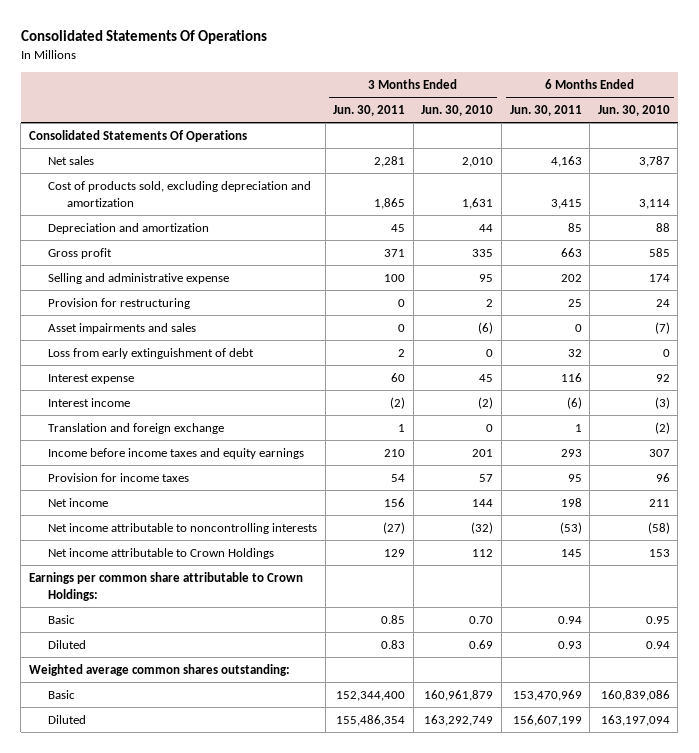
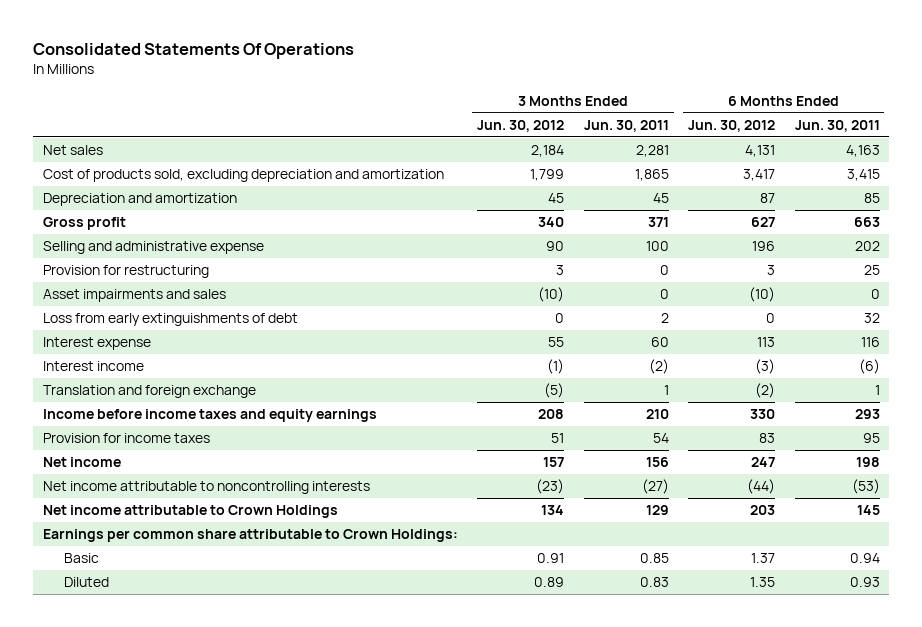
- | 3 Months Ended Jun. 30, 2011 | 3 Months Ended Jun. 30, 2010 | 6 Months Ended Jun. 30, 2011 | 6 Months Ended Jun. 30, 2010
+ | 3 Months Ended Jun. 30, 2012 | 3 Months Ended Jun. 30, 2011 | 6 Months Ended Jun. 30, 2012 | 6 Months Ended Jun. 30, 2011
- Consolidated Statements Of Operations
- Loss from early extinguishment of debt | 2 | 0 | 32 | 0
+ Loss from early extinguishments of debt | 0 | 2 | 0 | 32
- Weighted average common shares outstanding:
- Basic | 152,344,400 | 160,961,879 | 153,470,969 | 160,839,086
- Diluted | 155,486,354 | 163,292,749 | 156,607,199 | 163,197,094

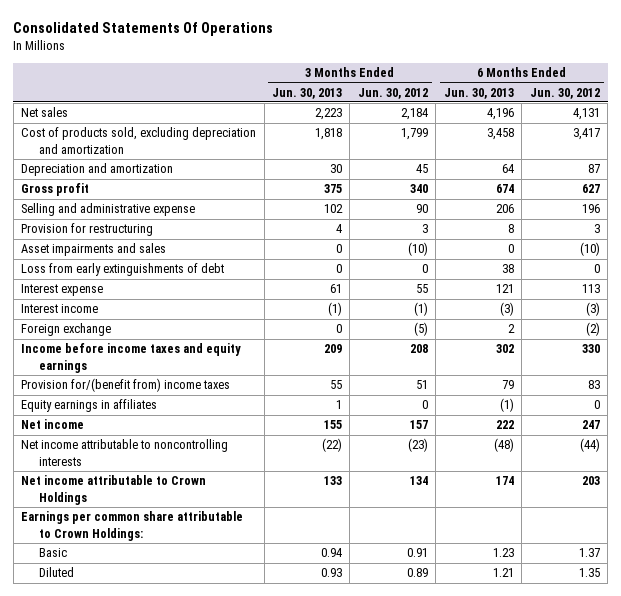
- | 3 Months Ended Jun. 30, 2012 | 3 Months Ended Jun. 30, 2011 | 6 Months Ended Jun. 30, 2012 | 6 Months Ended Jun. 30, 2011
+ | 3 Months Ended Jun. 30, 2013 | 3 Months Ended Jun. 30, 2012 | 6 Months Ended Jun. 30, 2013 | 6 Months Ended Jun. 30, 2012
- Translation and foreign exchange | (5) | 1 | (2) | 1
+ Foreign exchange | 0 | (5) | 2 | (2)
- Provision for income taxes | 51 | 54 | 83 | 95
+ Provision for/(benefit from) income taxes | 55 | 51 | 79 | 83
+ Equity earnings in affiliates | 1 | 0 | (1) | 0

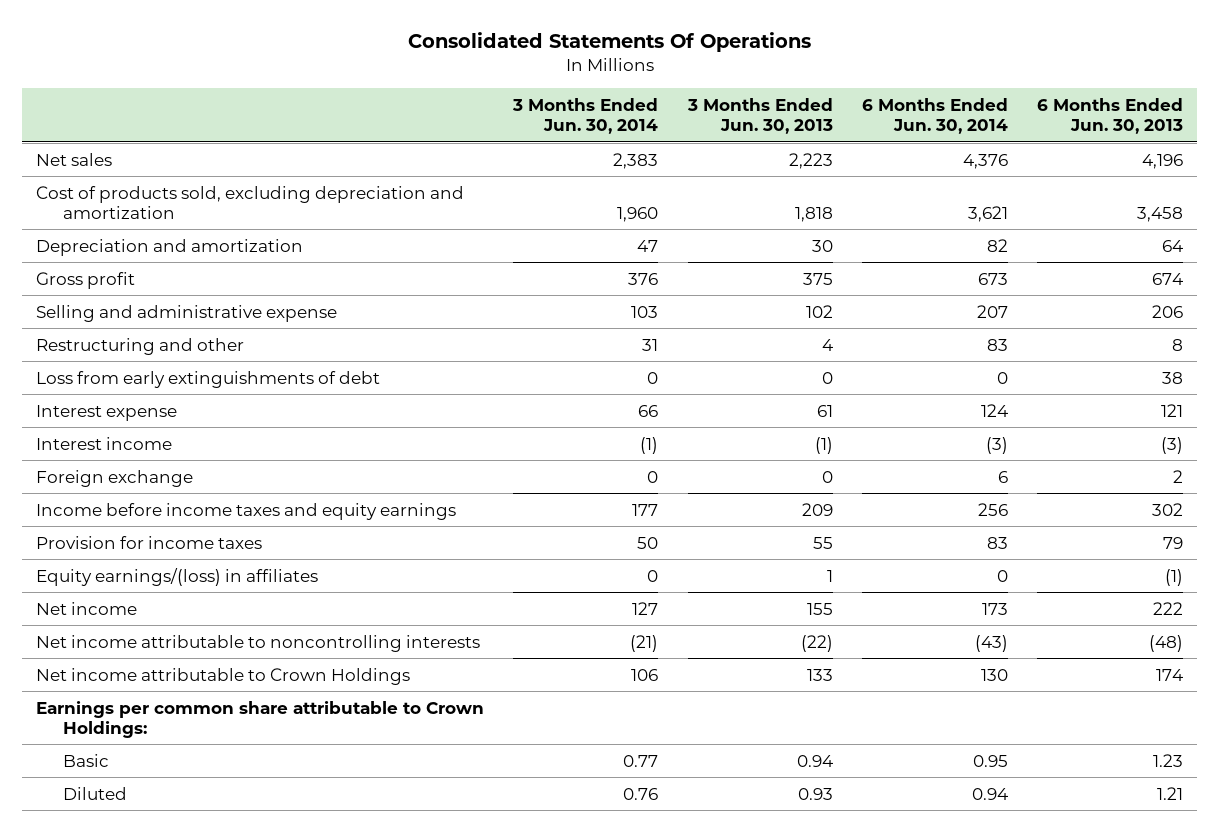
- | 3 Months Ended Jun. 30, 2013 | 3 Months Ended Jun. 30, 2012 | 6 Months Ended Jun. 30, 2013 | 6 Months Ended Jun. 30, 2012
+ | 3 Months Ended Jun. 30, 2014 | 3 Months Ended Jun. 30, 2013 | 6 Months Ended Jun. 30, 2014 | 6 Months Ended Jun. 30, 2013
- Provision for restructuring | 4 | 3 | 8 | 3
- Asset impairments and sales | 0 | (10) | 0 | (10)
+ Restructuring and other | 31 | 4 | 83 | 8
- Provision for/(benefit from) income taxes | 55 | 51 | 79 | 83
- Equity earnings in affiliates | 1 | 0 | (1) | 0
+ Provision for income taxes | 50 | 55 | 83 | 79
+ Equity earnings/(loss) in affiliates | 0 | 1 | 0 | (1)

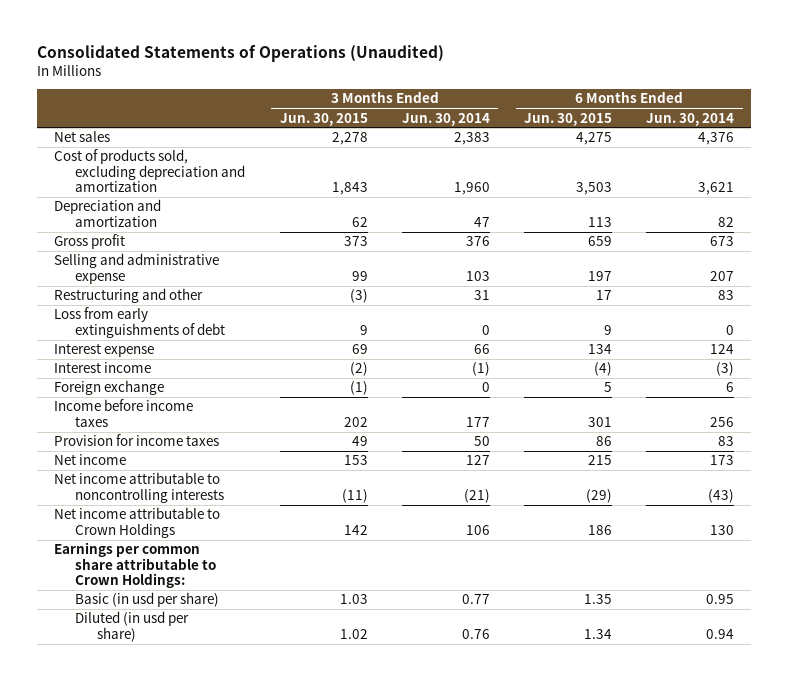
- Consolidated Statements Of Operations
+ Consolidated Statements of Operations (Unaudited)
- | 3 Months Ended Jun. 30, 2014 | 3 Months Ended Jun. 30, 2013 | 6 Months Ended Jun. 30, 2014 | 6 Months Ended Jun. 30, 2013
+ | 3 Months Ended Jun. 30, 2015 | 3 Months Ended Jun. 30, 2014 | 6 Months Ended Jun. 30, 2015 | 6 Months Ended Jun. 30, 2014
- Income before income taxes and equity earnings | 177 | 209 | 256 | 302
+ Income before income taxes | 202 | 177 | 301 | 256
- Equity earnings/(loss) in affiliates | 0 | 1 | 0 | (1)
- Basic | 0.77 | 0.94 | 0.95 | 1.23
- Diluted | 0.76 | 0.93 | 0.94 | 1.21
+ Basic (in usd per share) | 1.03 | 0.77 | 1.35 | 0.95
+ Diluted (in usd per share) | 1.02 | 0.76 | 1.34 | 0.94

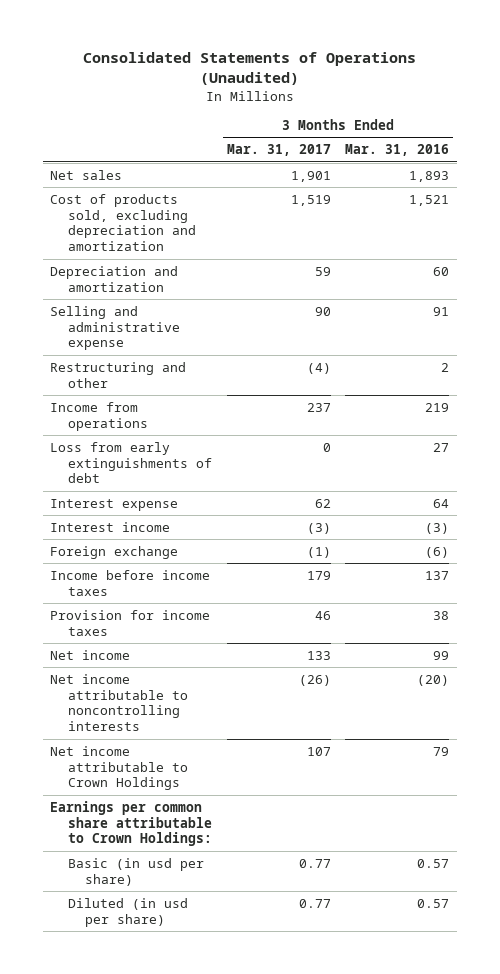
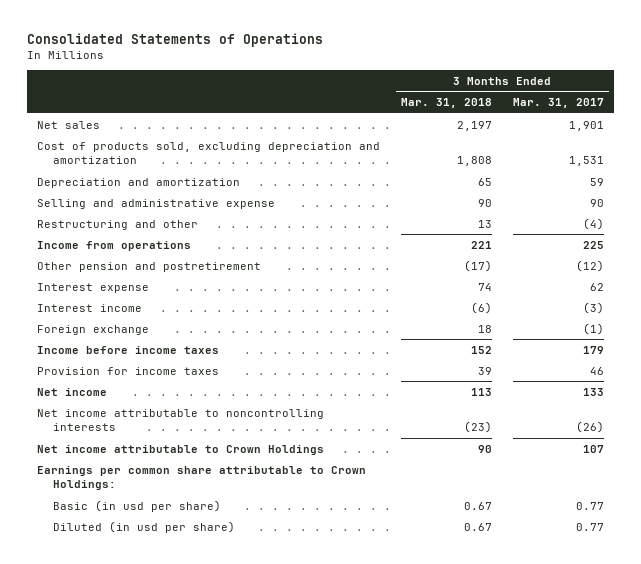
- Consolidated Statements of Operations (Unaudited)
+ Consolidated Statements of Operations
- | 3 Months Ended Mar. 31, 2017 | 3 Months Ended Mar. 31, 2016
+ | 3 Months Ended Mar. 31, 2018 | 3 Months Ended Mar. 31, 2017
- Cost of products sold, excluding depreciation and amortization | 1,519 | 1,521
+ Cost of products sold, excluding depreciation and amortization | 1,808 | 1,531
- Income from operations | 237 | 219
- Loss from early extinguishments of debt | 0 | 27
+ Income from operations | 221 | 225
+ Other pension and postretirement | (17) | (12)

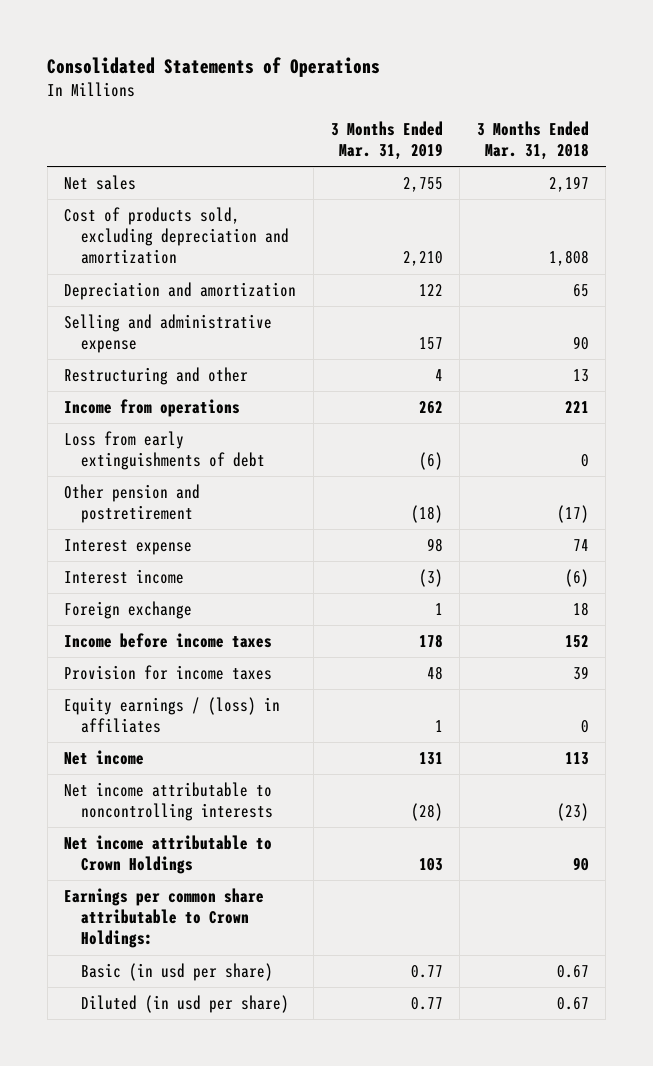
- | 3 Months Ended Mar. 31, 2018 | 3 Months Ended Mar. 31, 2017
+ | 3 Months Ended Mar. 31, 2019 | 3 Months Ended Mar. 31, 2018
+ Loss from early extinguishments of debt | (6) | 0
+ Equity earnings / (loss) in affiliates | 1 | 0

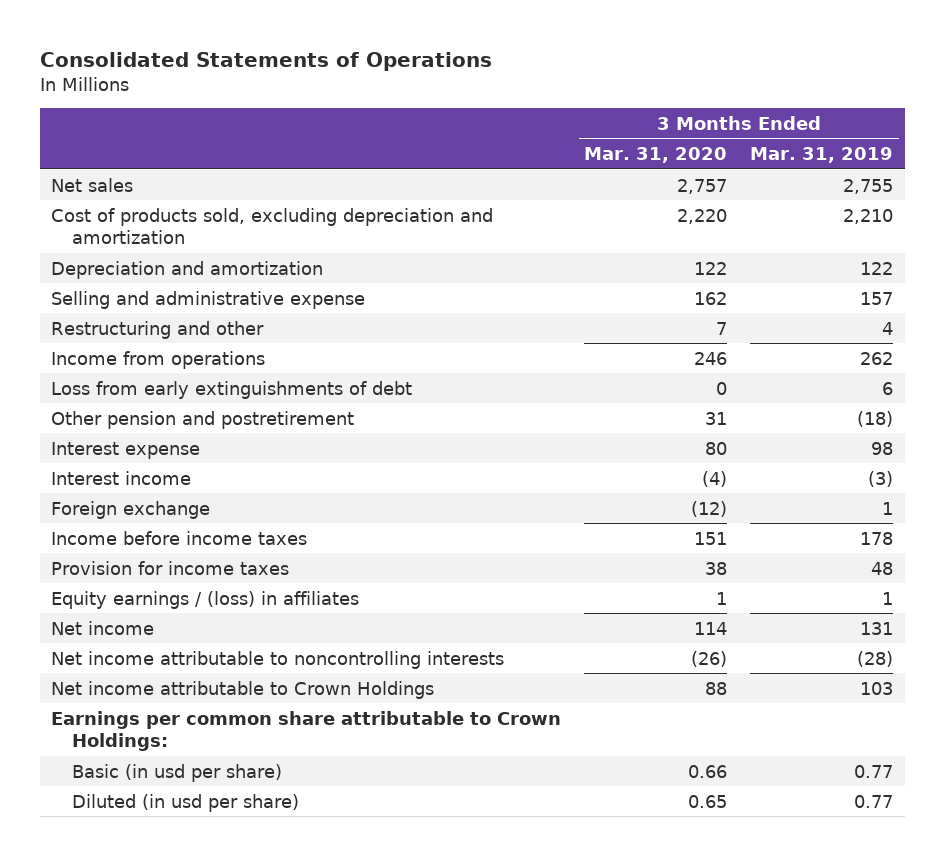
- | 3 Months Ended Mar. 31, 2019 | 3 Months Ended Mar. 31, 2018
+ | 3 Months Ended Mar. 31, 2020 | 3 Months Ended Mar. 31, 2019
- Loss from early extinguishments of debt | (6) | 0
+ Loss from early extinguishments of debt | 0 | 6

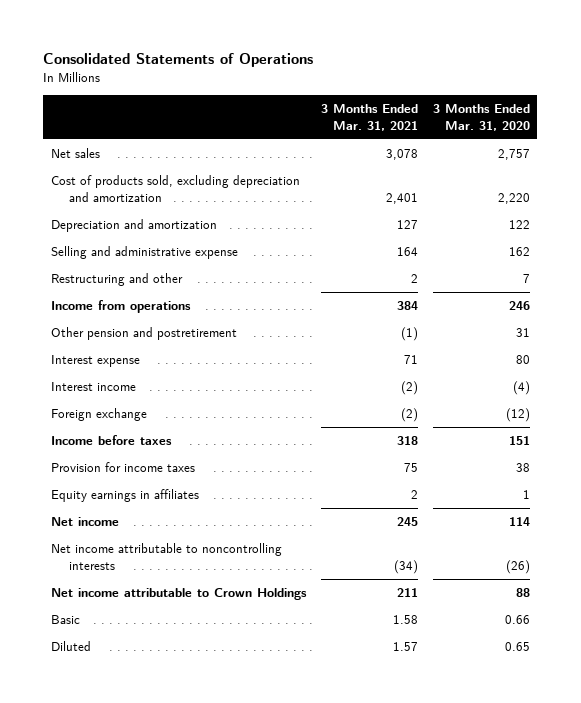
- | 3 Months Ended Mar. 31, 2020 | 3 Months Ended Mar. 31, 2019
+ | 3 Months Ended Mar. 31, 2021 | 3 Months Ended Mar. 31, 2020
- Loss from early extinguishments of debt | 0 | 6
- Income before income taxes | 151 | 178
+ Income before taxes | 318 | 151
- Equity earnings / (loss) in affiliates | 1 | 1
+ Equity earnings in affiliates | 2 | 1
- Earnings per common share attributable to Crown Holdings:
- Basic (in usd per share) | 0.66 | 0.77
- Diluted (in usd per share) | 0.65 | 0.77
+ Basic | 1.58 | 0.66
+ Diluted | 1.57 | 0.65

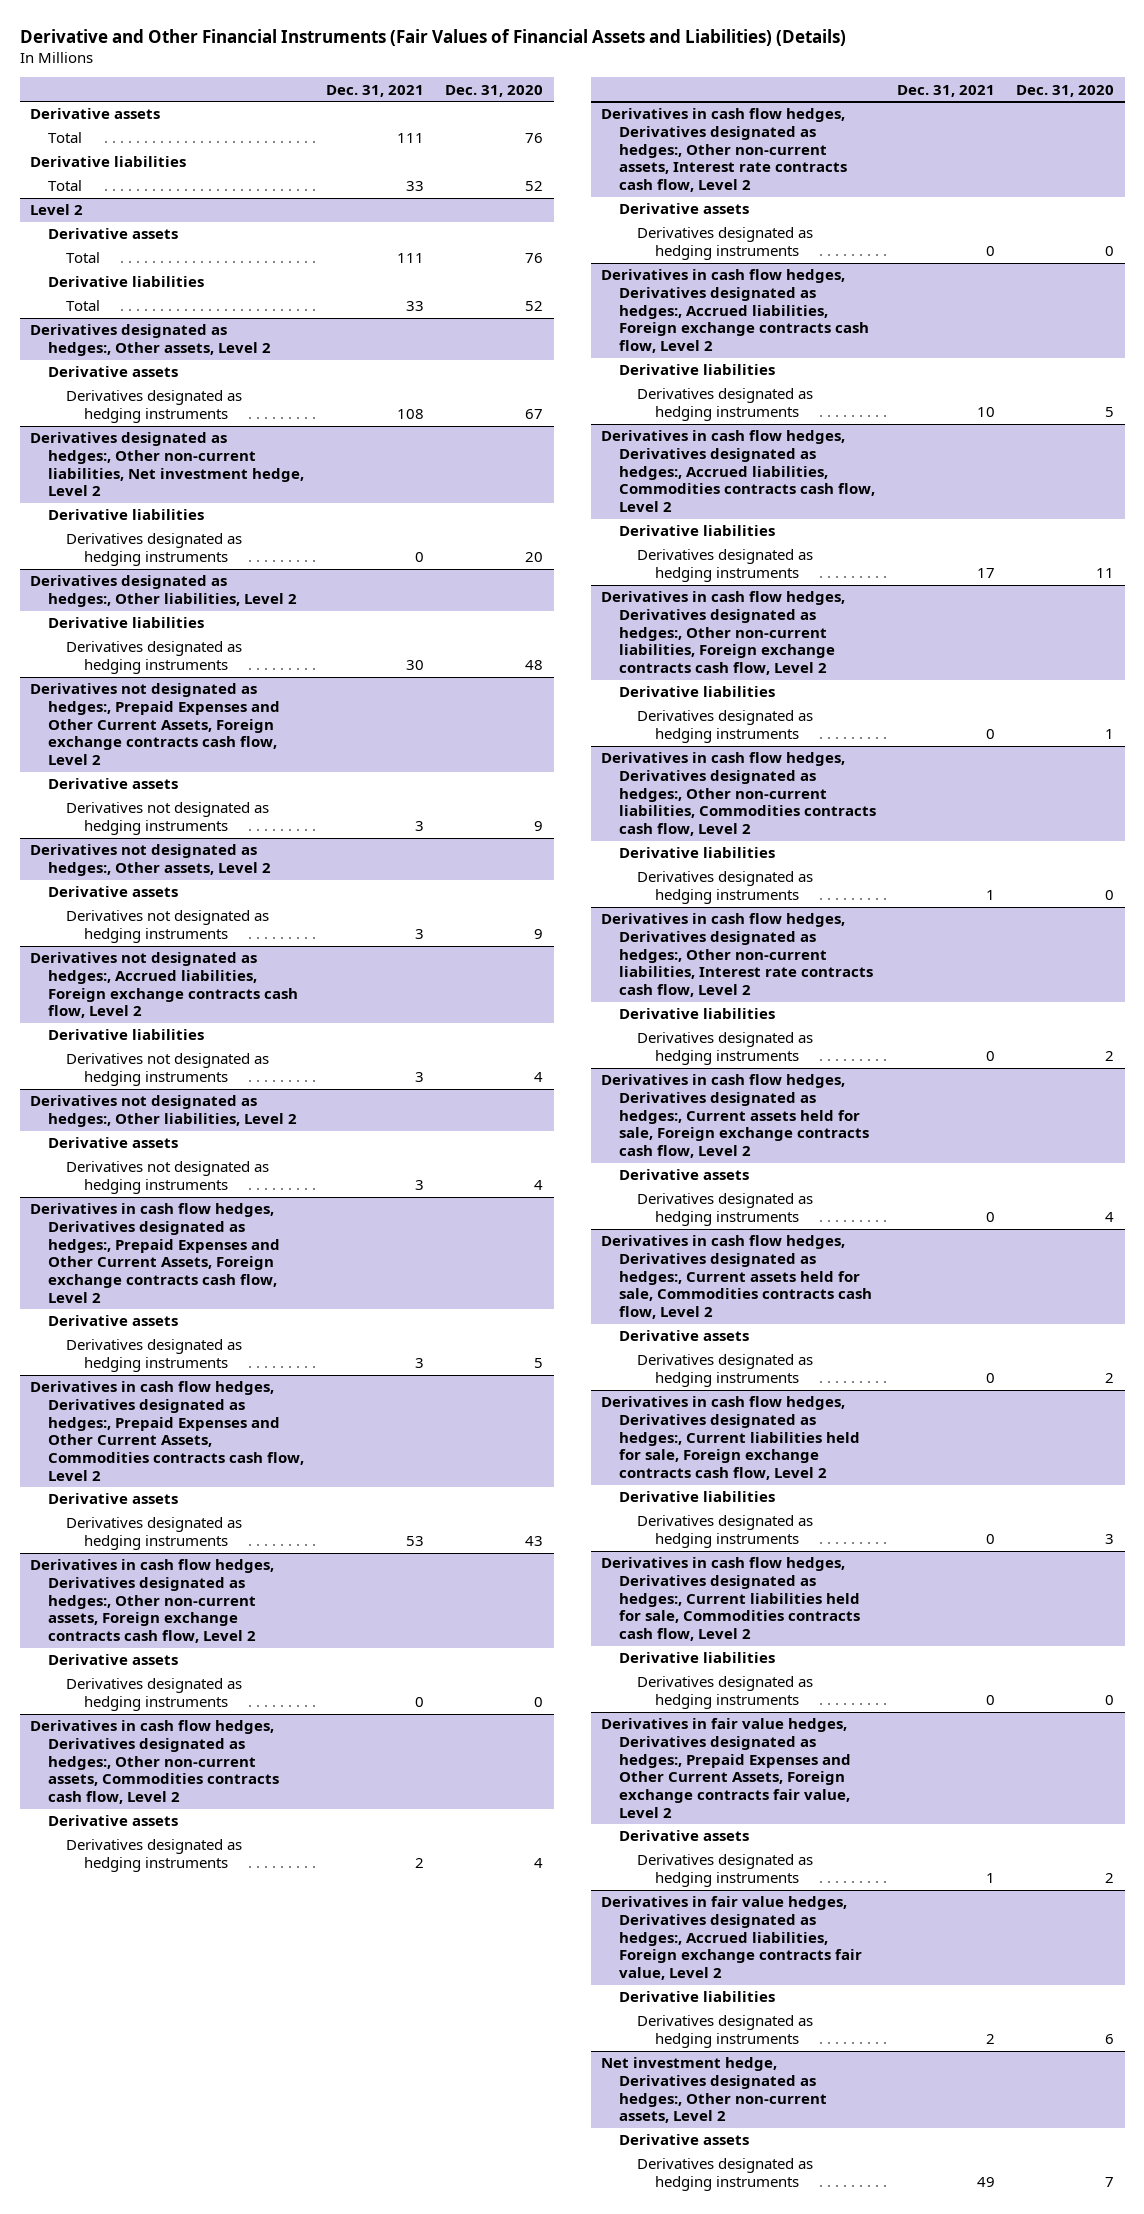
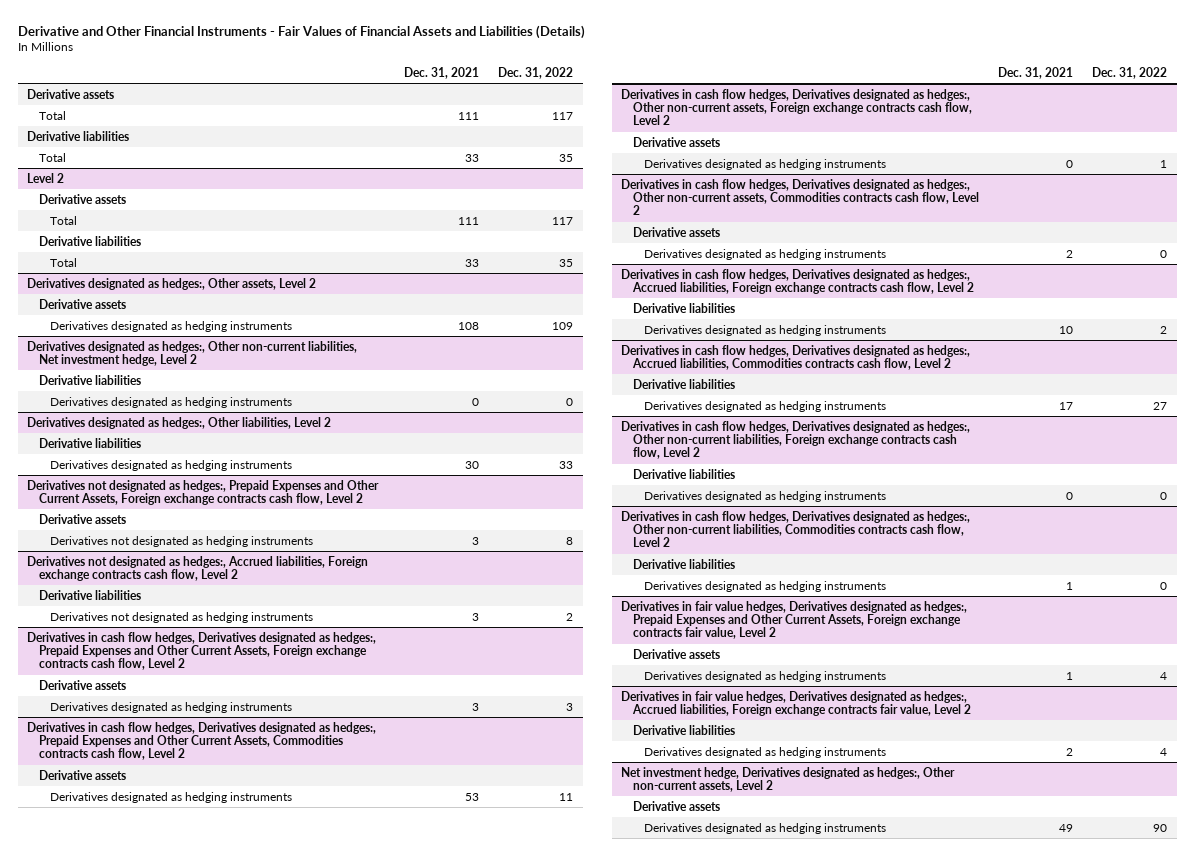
- Derivative and Other Financial Instruments (Fair Values of Financial Assets and Liabilities) (Details)
+ Derivative and Other Financial Instruments - Fair Values of Financial Assets and Liabilities (Details)
- | Dec. 31, 2021 | Dec. 31, 2020
+ | Dec. 31, 2021 | Dec. 31, 2022
- Derivatives not designated as hedges:, Other assets, Level 2
- Derivative assets
- Derivatives not designated as hedging instruments | 3 | 9
- Derivatives not designated as hedges:, Other liabilities, Level 2
- Derivative assets
- Derivatives not designated as hedging instruments | 3 | 4
- Derivatives in cash flow hedges, Derivatives designated as hedges:, Other non-current assets, Interest rate contracts cash flow, Level 2
- Derivative assets
- Derivatives designated as hedging instruments | 0 | 0
- Derivatives in cash flow hedges, Derivatives designated as hedges:, Other non-current liabilities, Interest rate contracts cash flow, Level 2
- Derivative liabilities
- Derivatives designated as hedging instruments | 0 | 2
- Derivatives in cash flow hedges, Derivatives designated as hedges:, Current assets held for sale, Foreign exchange contracts cash flow, Level 2
- Derivative assets
- Derivatives designated as hedging instruments | 0 | 4
- Derivatives in cash flow hedges, Derivatives designated as hedges:, Current assets held for sale, Commodities contracts cash flow, Level 2
- Derivative assets
- Derivatives designated as hedging instruments | 0 | 2
- Derivatives in cash flow hedges, Derivatives designated as hedges:, Current liabilities held for sale, Foreign exchange contracts cash flow, Level 2
- Derivative liabilities
- Derivatives designated as hedging instruments | 0 | 3
- Derivatives in cash flow hedges, Derivatives designated as hedges:, Current liabilities held for sale, Commodities contracts cash flow, Level 2
- Derivative liabilities
- Derivatives designated as hedging instruments | 0 | 0

